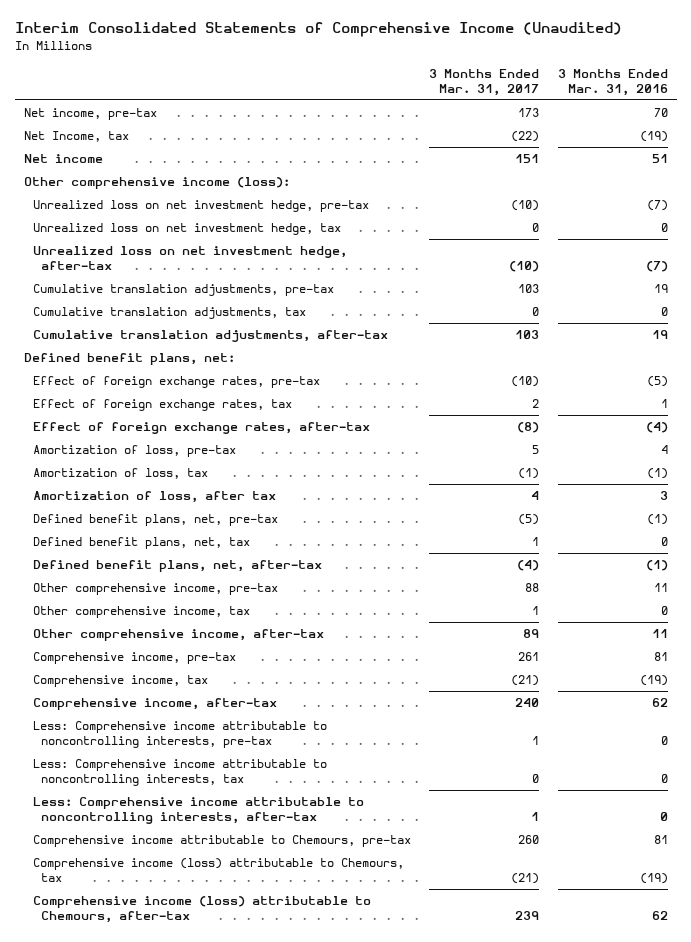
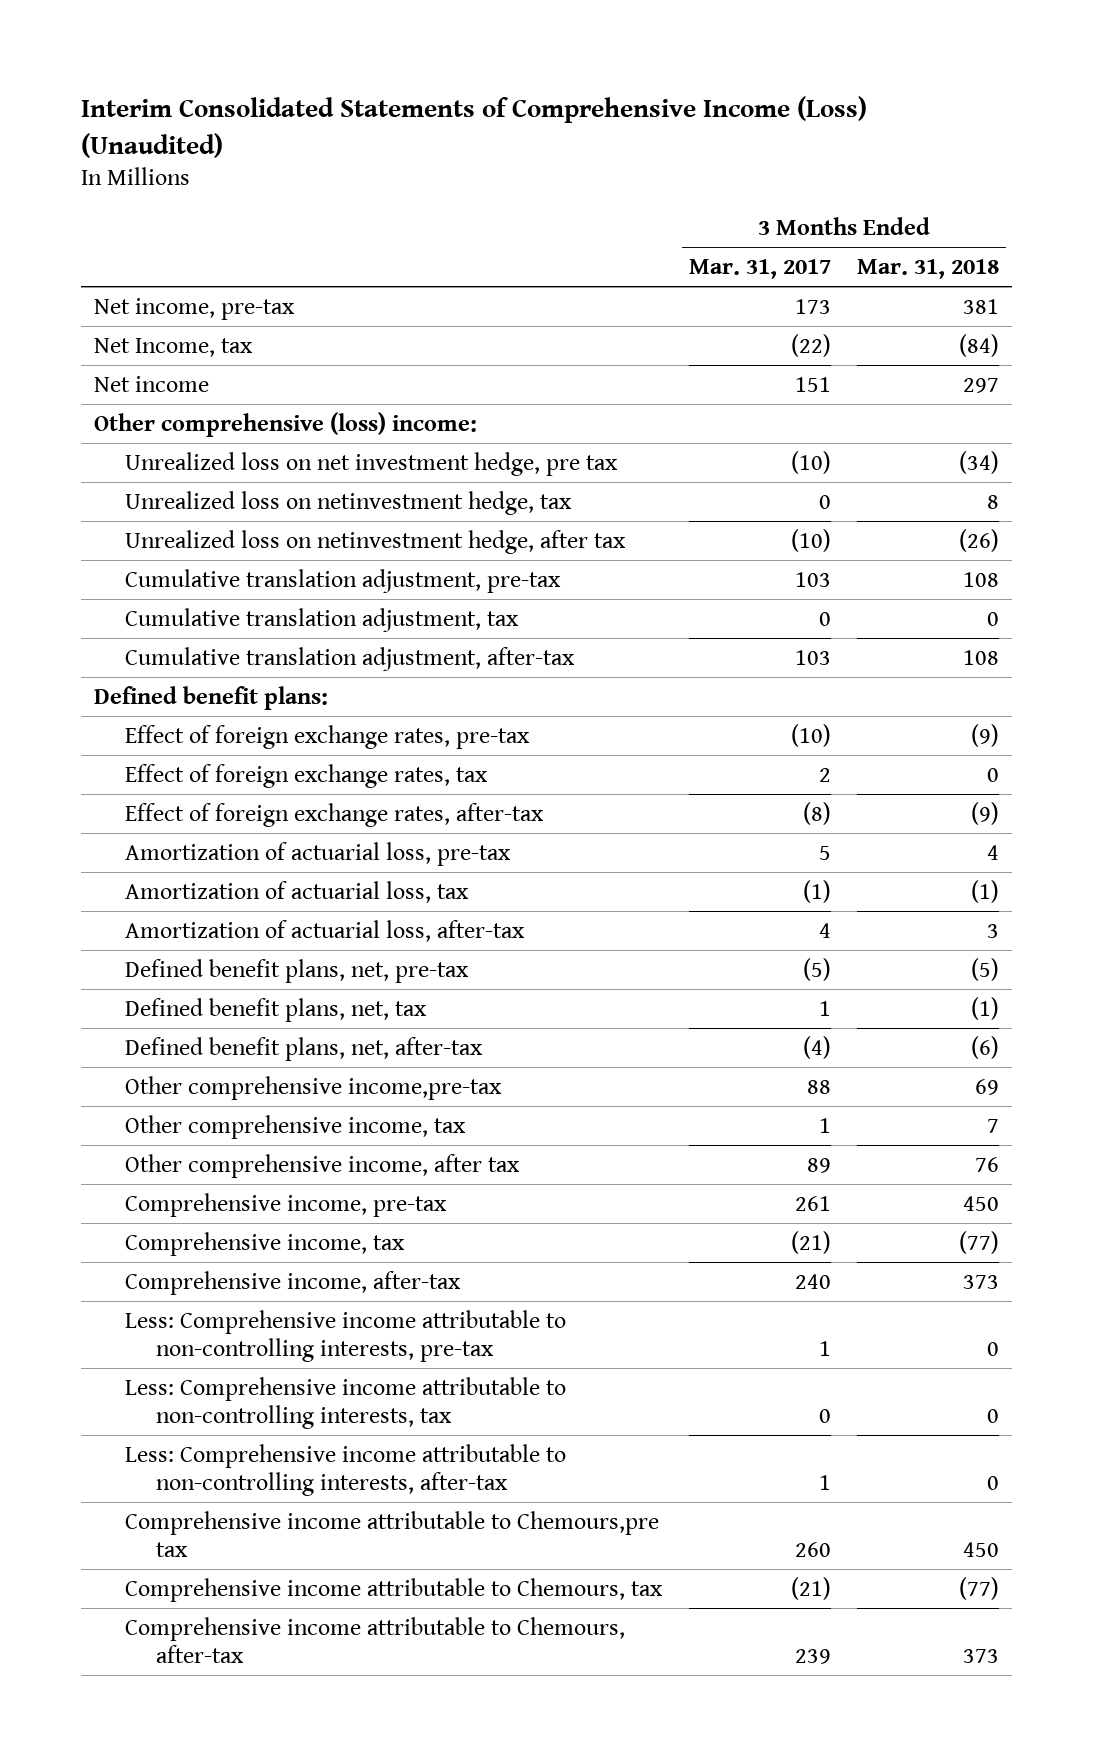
- Interim Consolidated Statements of Comprehensive Income (Unaudited)
+ Interim Consolidated Statements of Comprehensive Income (Loss) (Unaudited)
- | 3 Months Ended Mar. 31, 2017 | 3 Months Ended Mar. 31, 2016
+ | 3 Months Ended Mar. 31, 2017 | 3 Months Ended Mar. 31, 2018
- Other comprehensive income (loss):
- Unrealized loss on net investment hedge, pre-tax | (10) | (7)
- Unrealized loss on net investment hedge, tax | 0 | 0
- Unrealized loss on net investment hedge, after-tax | (10) | (7)
- Cumulative translation adjustments, pre-tax | 103 | 19
- Cumulative translation adjustments, tax | 0 | 0
- Cumulative translation adjustments, after-tax | 103 | 19
- Defined benefit plans, net:
+ Other comprehensive (loss) income:
+ Unrealized loss on net investment hedge, pre tax | (10) | (34)
+ Unrealized loss on netinvestment hedge, tax | 0 | 8
+ Unrealized loss on netinvestment hedge, after tax | (10) | (26)
+ Cumulative translation adjustment, pre-tax | 103 | 108
+ Cumulative translation adjustment, tax | 0 | 0
+ Cumulative translation adjustment, after-tax | 103 | 108
+ Defined benefit plans:
- Amortization of loss, pre-tax | 5 | 4
- Amortization of loss, tax | (1) | (1)
- Amortization of loss, after tax | 4 | 3
+ Amortization of actuarial loss, pre-tax | 5 | 4
+ Amortization of actuarial loss, tax | (1) | (1)
+ Amortization of actuarial loss, after-tax | 4 | 3
- Other comprehensive income, pre-tax | 88 | 11
+ Other comprehensive income,pre-tax | 88 | 69
- Other comprehensive income, after-tax | 89 | 11
+ Other comprehensive income, after tax | 89 | 76
- Less: Comprehensive income attributable to noncontrolling interests, pre-tax | 1 | 0
- Less: Comprehensive income attributable to noncontrolling interests, tax | 0 | 0
- Less: Comprehensive income attributable to noncontrolling interests, after-tax | 1 | 0
- Comprehensive income attributable to Chemours, pre-tax | 260 | 81
- Comprehensive income (loss) attributable to Chemours, tax | (21) | (19)
- Comprehensive income (loss) attributable to Chemours, after-tax | 239 | 62
+ Less: Comprehensive income attributable to non-controlling interests, pre-tax | 1 | 0
+ Less: Comprehensive income attributable to non-controlling interests, tax | 0 | 0
+ Less: Comprehensive income attributable to non-controlling interests, after-tax | 1 | 0
+ Comprehensive income attributable to Chemours,pre tax | 260 | 450
+ Comprehensive income attributable to Chemours, tax | (21) | (77)
+ Comprehensive income attributable to Chemours, after-tax | 239 | 373

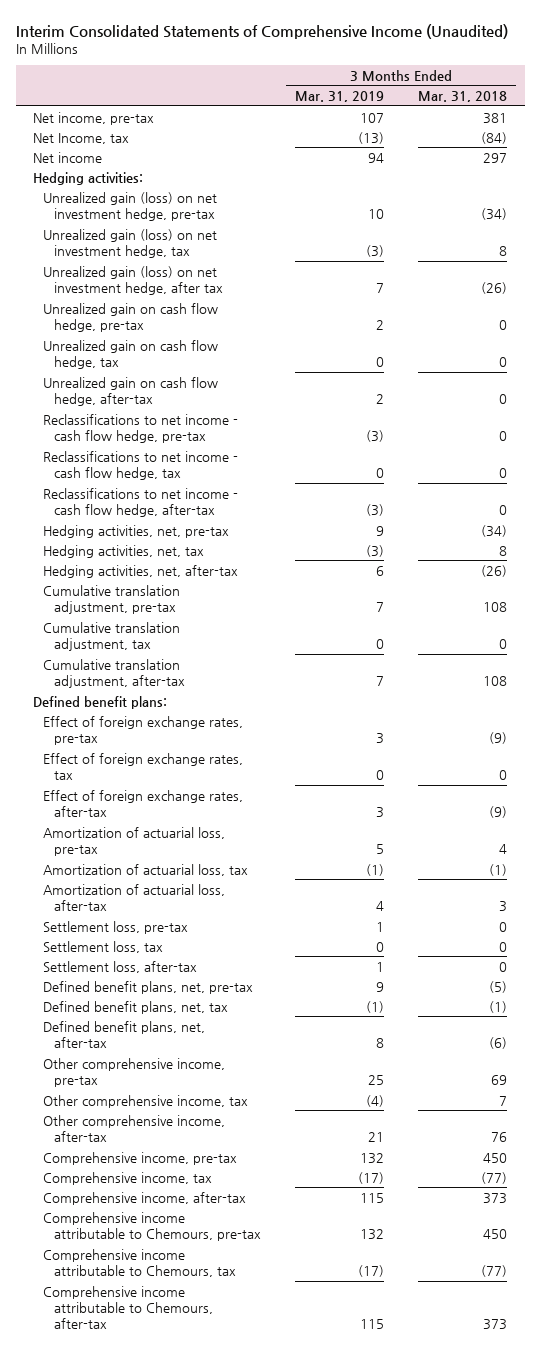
- Interim Consolidated Statements of Comprehensive Income (Loss) (Unaudited)
+ Interim Consolidated Statements of Comprehensive Income (Unaudited)
- | 3 Months Ended Mar. 31, 2017 | 3 Months Ended Mar. 31, 2018
+ | 3 Months Ended Mar. 31, 2019 | 3 Months Ended Mar. 31, 2018
- Other comprehensive (loss) income:
- Unrealized loss on net investment hedge, pre tax | (10) | (34)
- Unrealized loss on netinvestment hedge, tax | 0 | 8
- Unrealized loss on netinvestment hedge, after tax | (10) | (26)
+ Hedging activities:
+ Unrealized gain (loss) on net investment hedge, pre-tax | 10 | (34)
+ Unrealized gain (loss) on net investment hedge, tax | (3) | 8
+ Unrealized gain (loss) on net investment hedge, after tax | 7 | (26)
+ Unrealized gain on cash flow hedge, pre-tax | 2 | 0
+ Unrealized gain on cash flow hedge, tax | 0 | 0
+ Unrealized gain on cash flow hedge, after-tax | 2 | 0
+ Reclassifications to net income - cash flow hedge, pre-tax | (3) | 0
+ Reclassifications to net income - cash flow hedge, tax | 0 | 0
+ Reclassifications to net income - cash flow hedge, after-tax | (3) | 0
+ Hedging activities, net, pre-tax | 9 | (34)
+ Hedging activities, net, tax | (3) | 8
+ Hedging activities, net, after-tax | 6 | (26)
+ Settlement loss, pre-tax | 1 | 0
+ Settlement loss, tax | 0 | 0
+ Settlement loss, after-tax | 1 | 0
- Other comprehensive income,pre-tax | 88 | 69
+ Other comprehensive income, pre-tax | 25 | 69
- Other comprehensive income, after tax | 89 | 76
+ Other comprehensive income, after-tax | 21 | 76
- Less: Comprehensive income attributable to non-controlling interests, pre-tax | 1 | 0
- Less: Comprehensive income attributable to non-controlling interests, tax | 0 | 0
- Less: Comprehensive income attributable to non-controlling interests, after-tax | 1 | 0
- Comprehensive income attributable to Chemours,pre tax | 260 | 450
+ Comprehensive income attributable to Chemours, pre-tax | 132 | 450

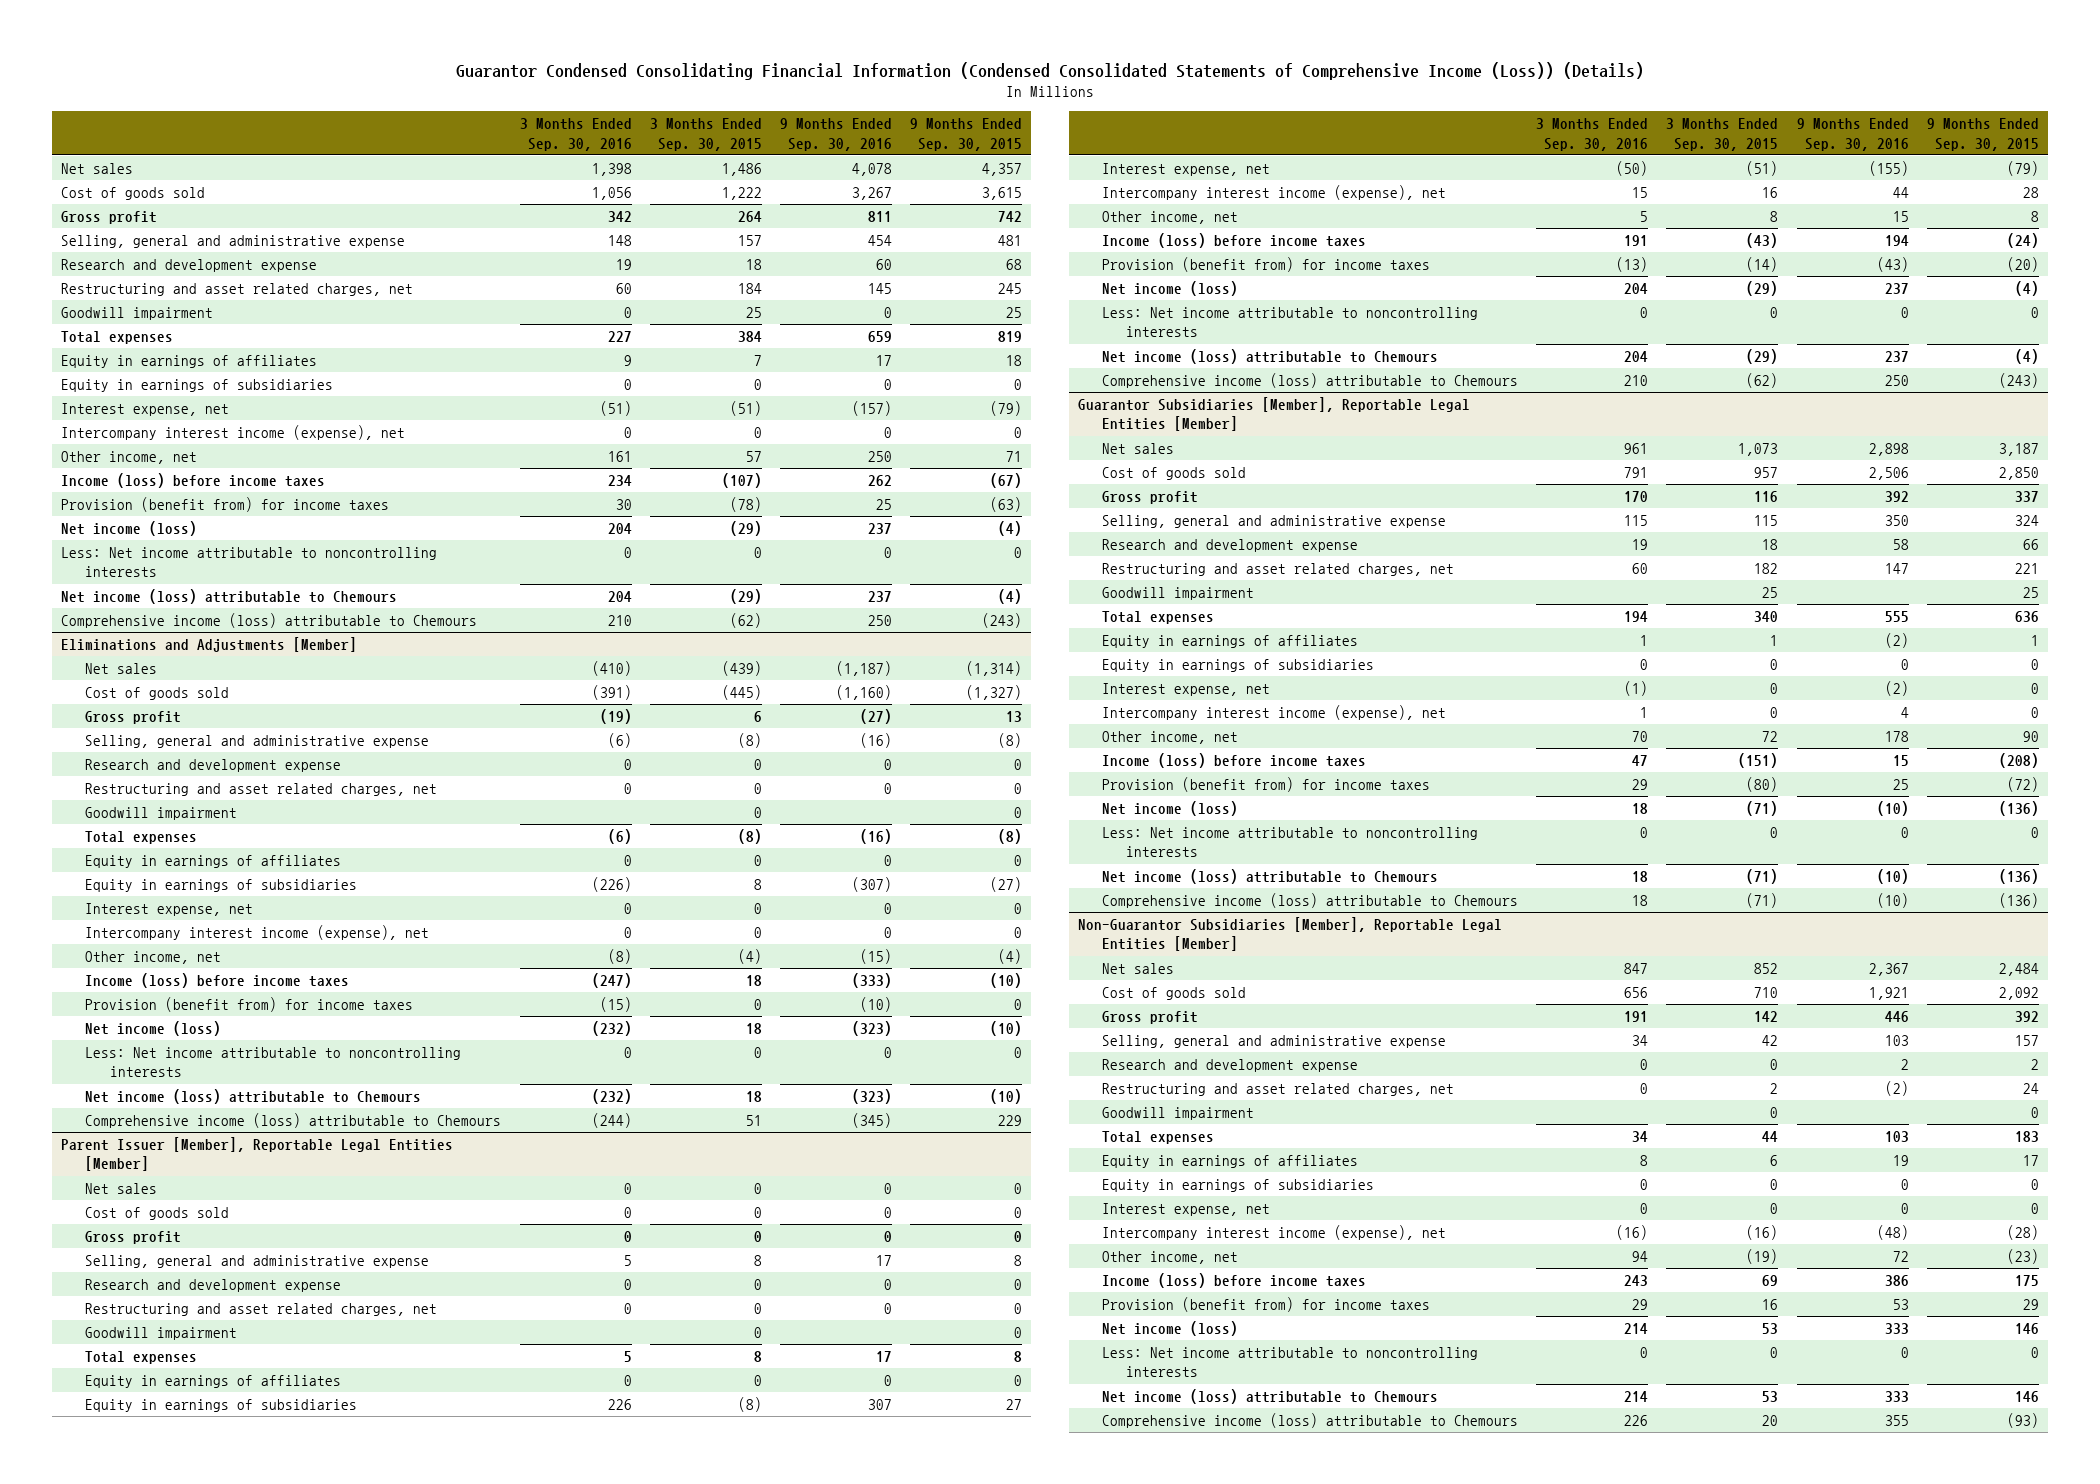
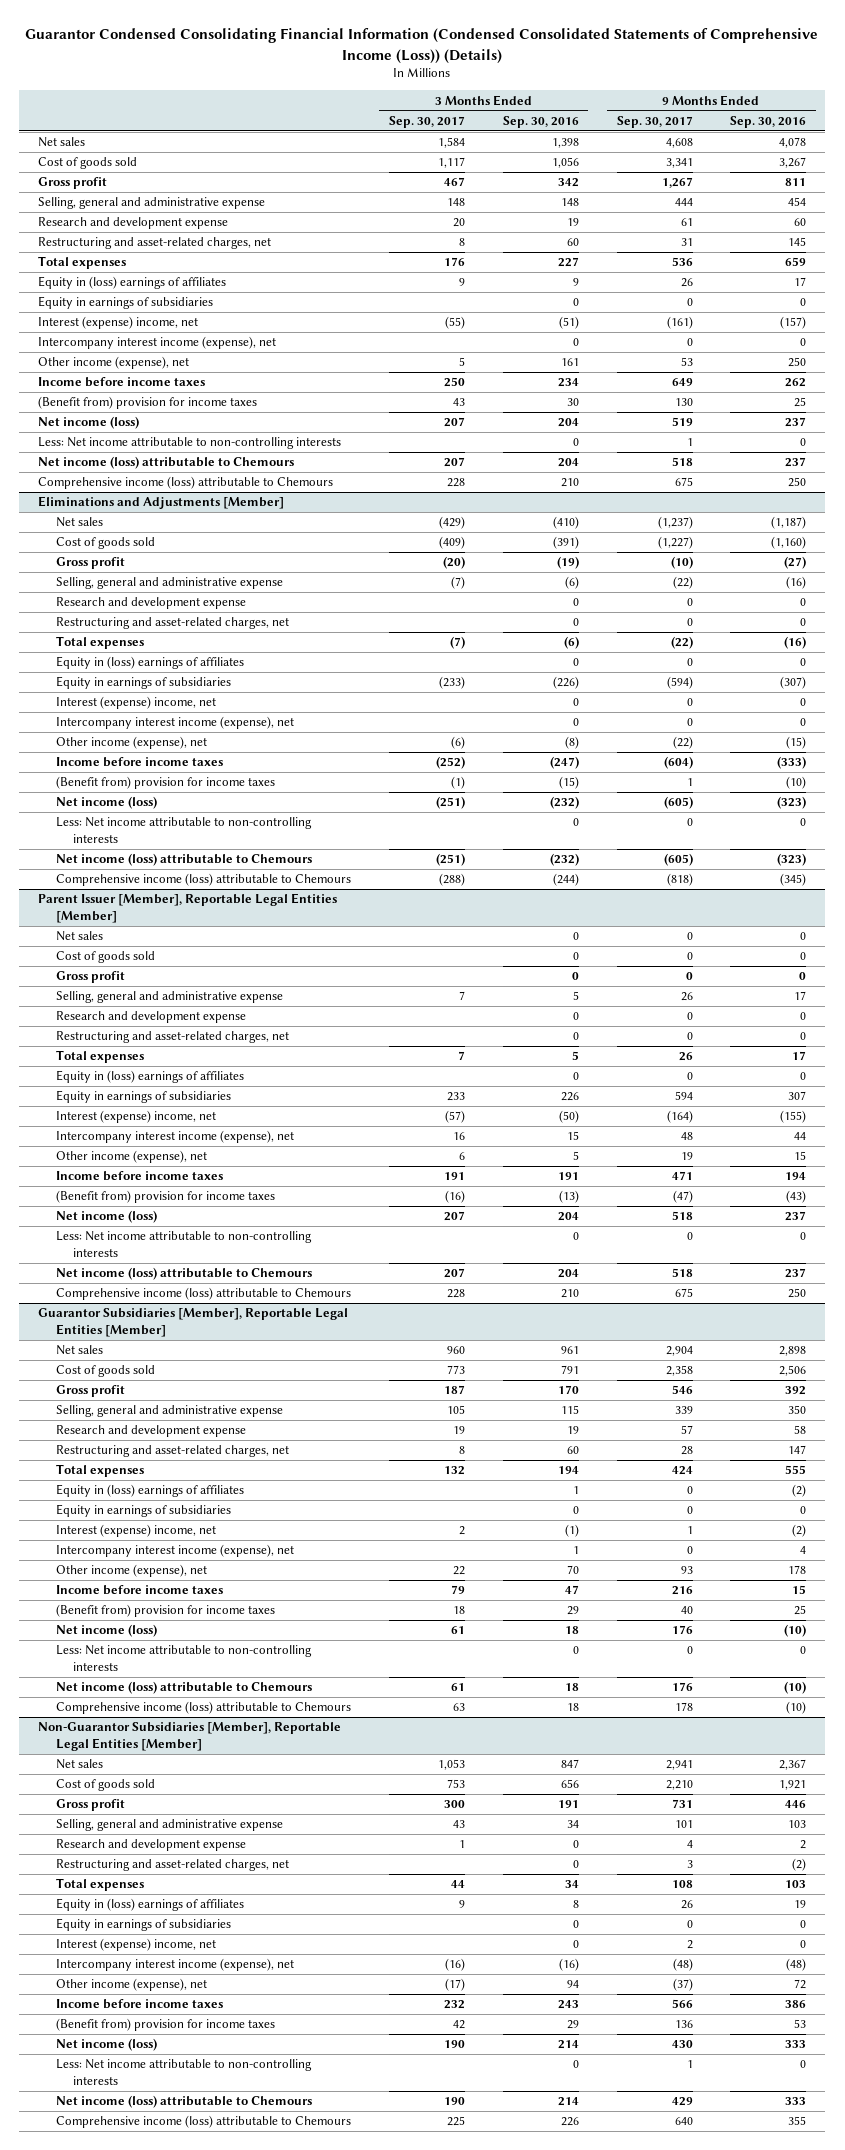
- | 3 Months Ended Sep. 30, 2016 | 3 Months Ended Sep. 30, 2015 | 9 Months Ended Sep. 30, 2016 | 9 Months Ended Sep. 30, 2015
+ | 3 Months Ended Sep. 30, 2017 | 3 Months Ended Sep. 30, 2016 | 9 Months Ended Sep. 30, 2017 | 9 Months Ended Sep. 30, 2016
- Restructuring and asset related charges, net | 60 | 184 | 145 | 245
- Goodwill impairment | 0 | 25 | 0 | 25
+ Restructuring and asset-related charges, net | 8 | 60 | 31 | 145
- Equity in earnings of affiliates | 9 | 7 | 17 | 18
+ Equity in (loss) earnings of affiliates | 9 | 9 | 26 | 17
- Interest expense, net | (51) | (51) | (157) | (79)
+ Interest (expense) income, net | (55) | (51) | (161) | (157)
- Other income, net | 161 | 57 | 250 | 71
- Income (loss) before income taxes | 234 | (107) | 262 | (67)
- Provision (benefit from) for income taxes | 30 | (78) | 25 | (63)
+ Other income (expense), net | 5 | 161 | 53 | 250
+ Income before income taxes | 250 | 234 | 649 | 262
+ (Benefit from) provision for income taxes | 43 | 30 | 130 | 25
- Less: Net income attributable to noncontrolling interests | 0 | 0 | 0 | 0
+ Less: Net income attributable to non-controlling interests | | 0 | 1 | 0
@ Eliminations and Adjustments [Member]
- Restructuring and asset related charges, net | 0 | 0 | 0 | 0
- Goodwill impairment | | 0 | | 0
+ Restructuring and asset-related charges, net | | 0 | 0 | 0
- Equity in earnings of affiliates | 0 | 0 | 0 | 0
+ Equity in (loss) earnings of affiliates | | 0 | 0 | 0
- Interest expense, net | 0 | 0 | 0 | 0
+ Interest (expense) income, net | | 0 | 0 | 0
- Other income, net | (8) | (4) | (15) | (4)
- Income (loss) before income taxes | (247) | 18 | (333) | (10)
- Provision (benefit from) for income taxes | (15) | 0 | (10) | 0
+ Other income (expense), net | (6) | (8) | (22) | (15)
+ Income before income taxes | (252) | (247) | (604) | (333)
+ (Benefit from) provision for income taxes | (1) | (15) | 1 | (10)
- Less: Net income attributable to noncontrolling interests | 0 | 0 | 0 | 0
+ Less: Net income attributable to non-controlling interests | | 0 | 0 | 0
@ Parent Issuer [Member], Reportable Legal Entities [Member]
- Restructuring and asset related charges, net | 0 | 0 | 0 | 0
- Goodwill impairment | | 0 | | 0
+ Restructuring and asset-related charges, net | | 0 | 0 | 0
- Equity in earnings of affiliates | 0 | 0 | 0 | 0
+ Equity in (loss) earnings of affiliates | | 0 | 0 | 0
- Interest expense, net | (50) | (51) | (155) | (79)
+ Interest (expense) income, net | (57) | (50) | (164) | (155)
- Other income, net | 5 | 8 | 15 | 8
- Income (loss) before income taxes | 191 | (43) | 194 | (24)
- Provision (benefit from) for income taxes | (13) | (14) | (43) | (20)
+ Other income (expense), net | 6 | 5 | 19 | 15
+ Income before income taxes | 191 | 191 | 471 | 194
+ (Benefit from) provision for income taxes | (16) | (13) | (47) | (43)
- Less: Net income attributable to noncontrolling interests | 0 | 0 | 0 | 0
+ Less: Net income attributable to non-controlling interests | | 0 | 0 | 0
@ Guarantor Subsidiaries [Member], Reportable Legal Entities [Member]
- Restructuring and asset related charges, net | 60 | 182 | 147 | 221
- Goodwill impairment | | 25 | | 25
+ Restructuring and asset-related charges, net | 8 | 60 | 28 | 147
- Equity in earnings of affiliates | 1 | 1 | (2) | 1
+ Equity in (loss) earnings of affiliates | | 1 | 0 | (2)
- Interest expense, net | (1) | 0 | (2) | 0
+ Interest (expense) income, net | 2 | (1) | 1 | (2)
- Other income, net | 70 | 72 | 178 | 90
- Income (loss) before income taxes | 47 | (151) | 15 | (208)
- Provision (benefit from) for income taxes | 29 | (80) | 25 | (72)
+ Other income (expense), net | 22 | 70 | 93 | 178
+ Income before income taxes | 79 | 47 | 216 | 15
+ (Benefit from) provision for income taxes | 18 | 29 | 40 | 25
- Less: Net income attributable to noncontrolling interests | 0 | 0 | 0 | 0
+ Less: Net income attributable to non-controlling interests | | 0 | 0 | 0
@ Non-Guarantor Subsidiaries [Member], Reportable Legal Entities [Member]
- Restructuring and asset related charges, net | 0 | 2 | (2) | 24
- Goodwill impairment | | 0 | | 0
+ Restructuring and asset-related charges, net | | 0 | 3 | (2)
- Equity in earnings of affiliates | 8 | 6 | 19 | 17
+ Equity in (loss) earnings of affiliates | 9 | 8 | 26 | 19
- Interest expense, net | 0 | 0 | 0 | 0
+ Interest (expense) income, net | | 0 | 2 | 0
- Other income, net | 94 | (19) | 72 | (23)
- Income (loss) before income taxes | 243 | 69 | 386 | 175
- Provision (benefit from) for income taxes | 29 | 16 | 53 | 29
+ Other income (expense), net | (17) | 94 | (37) | 72
+ Income before income taxes | 232 | 243 | 566 | 386
+ (Benefit from) provision for income taxes | 42 | 29 | 136 | 53
- Less: Net income attributable to noncontrolling interests | 0 | 0 | 0 | 0
+ Less: Net income attributable to non-controlling interests | | 0 | 1 | 0

